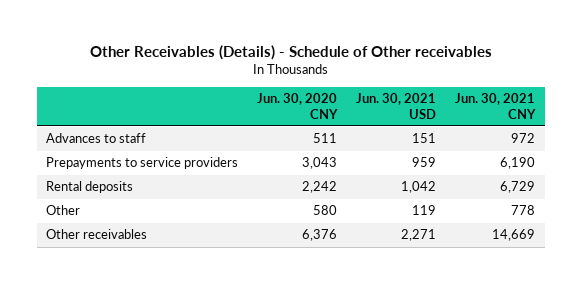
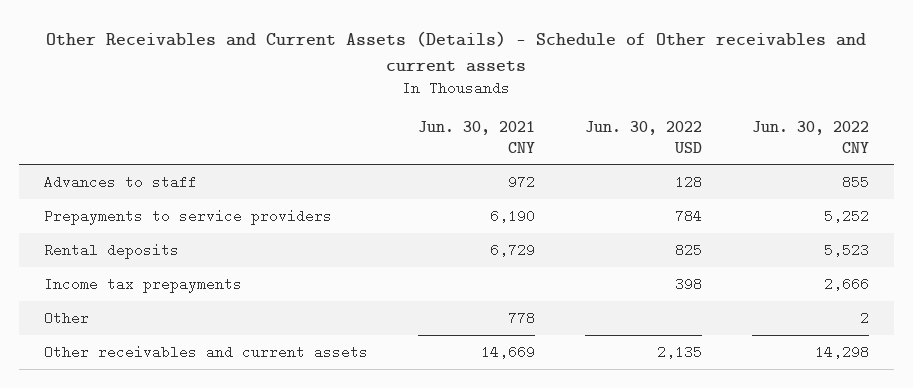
- Other Receivables (Details) - Schedule of Other receivables
+ Other Receivables and Current Assets (Details) - Schedule of Other receivables and current assets
- | Jun. 30, 2020 CNY | Jun. 30, 2021 USD | Jun. 30, 2021 CNY
+ | Jun. 30, 2021 CNY | Jun. 30, 2022 USD | Jun. 30, 2022 CNY
+ Income tax prepayments | | 398 | 2,666
- Other receivables | 6,376 | 2,271 | 14,669
+ Other receivables and current assets | 14,669 | 2,135 | 14,298

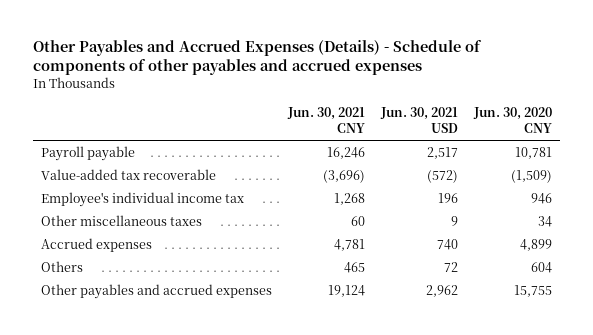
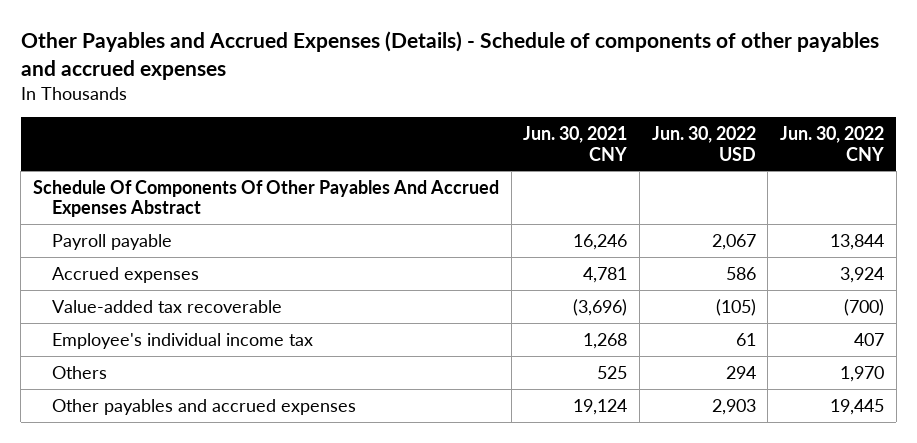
- | Jun. 30, 2021 CNY | Jun. 30, 2021 USD | Jun. 30, 2020 CNY
+ | Jun. 30, 2021 CNY | Jun. 30, 2022 USD | Jun. 30, 2022 CNY
+ Schedule Of Components Of Other Payables And Accrued Expenses Abstract
moved up: Accrued expenses | 4,781 | 586 | 3,924
- Other miscellaneous taxes | 60 | 9 | 34
- Others | 465 | 72 | 604
+ Others | 525 | 294 | 1,970

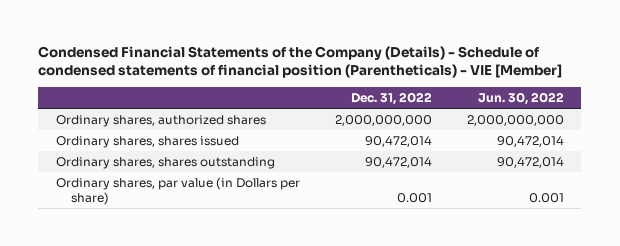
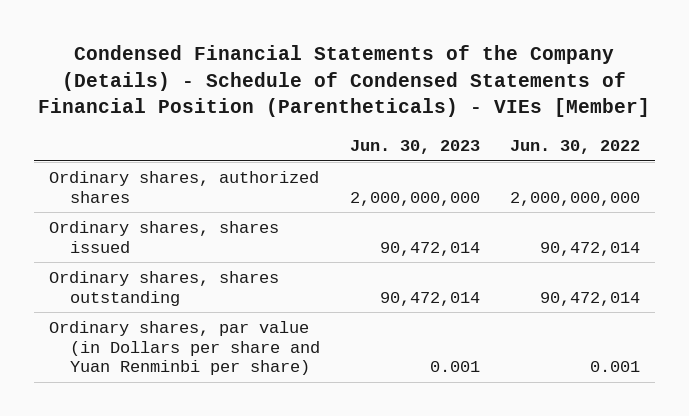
- Condensed Financial Statements of the Company (Details) - Schedule of condensed statements of financial position (Parentheticals) - VIE [Member]
+ Condensed Financial Statements of the Company (Details) - Schedule of Condensed Statements of Financial Position (Parentheticals) - VIEs [Member]
- | Dec. 31, 2022 | Jun. 30, 2022
+ | Jun. 30, 2023 | Jun. 30, 2022
- Ordinary shares, par value (in Dollars per share) | 0.001 | 0.001
+ Ordinary shares, par value (in Dollars per share and Yuan Renminbi per share) | 0.001 | 0.001

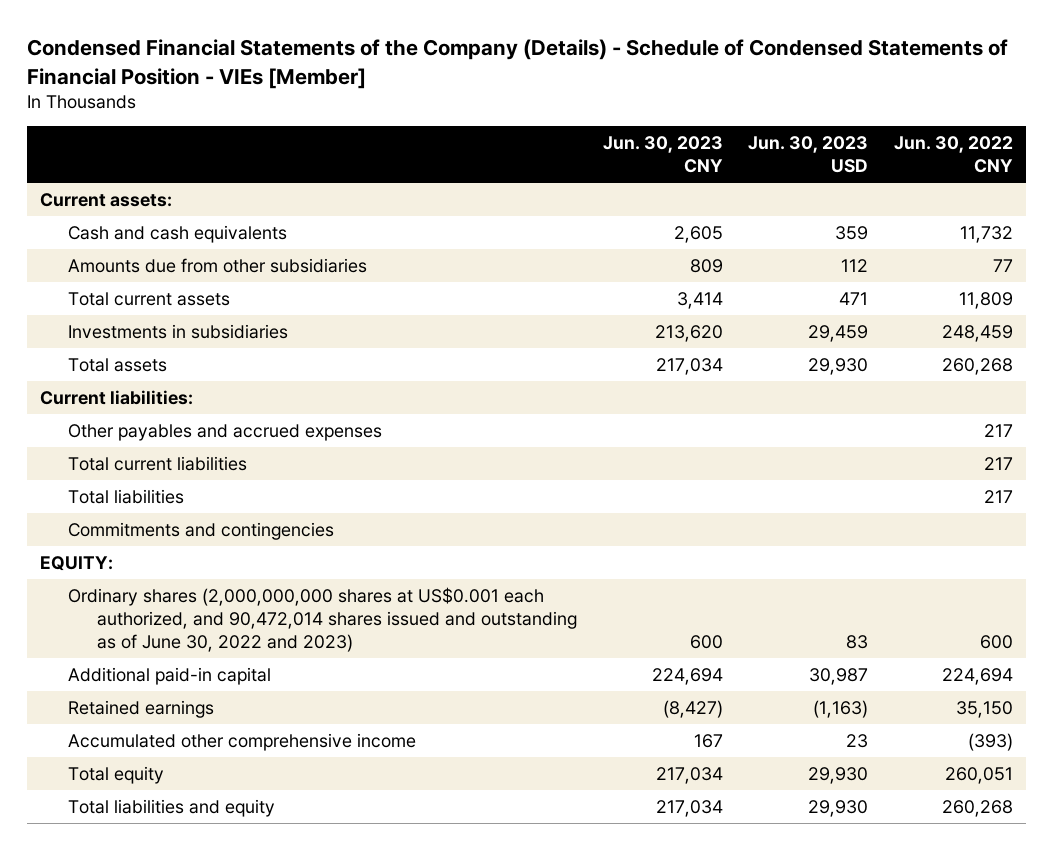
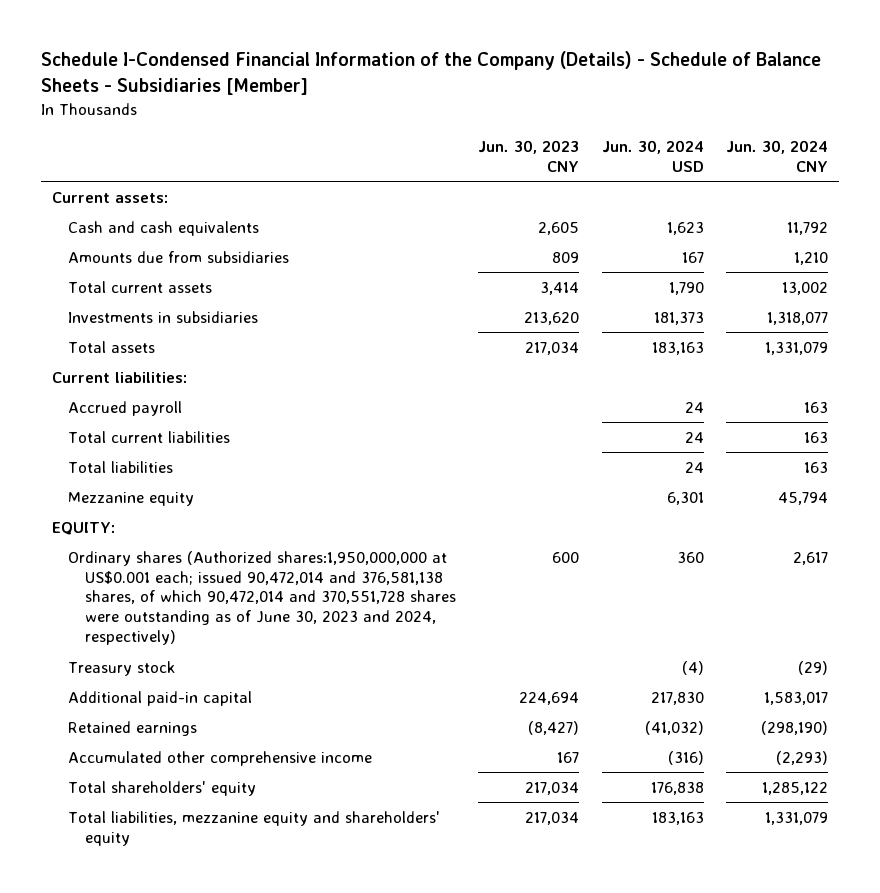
- Condensed Financial Statements of the Company (Details) - Schedule of Condensed Statements of Financial Position - VIEs [Member]
+ Schedule I-Condensed Financial Information of the Company (Details) - Schedule of Balance Sheets - Subsidiaries [Member]
- | Jun. 30, 2023 CNY | Jun. 30, 2023 USD | Jun. 30, 2022 CNY
+ | Jun. 30, 2023 CNY | Jun. 30, 2024 USD | Jun. 30, 2024 CNY
- Amounts due from other subsidiaries | 809 | 112 | 77
+ Amounts due from subsidiaries | 809 | 167 | 1,210
- Other payables and accrued expenses | | | 217
+ Accrued payroll | | 24 | 163
- Commitments and contingencies
+ Mezzanine equity | | 6,301 | 45,794
- Ordinary shares (2,000,000,000 shares at US$0.001 each authorized, and 90,472,014 shares issued and outstanding as of June 30, 2022 and 2023) | 600 | 83 | 600
+ Ordinary shares (Authorized shares:1,950,000,000 at US$0.001 each; issued 90,472,014 and 376,581,138 shares, of which 90,472,014 and 370,551,728 shares were outstanding as of June 30, 2023 and 2024, respectively) | 600 | 360 | 2,617
+ Treasury stock | | (4) | (29)
- Total equity | 217,034 | 29,930 | 260,051
- Total liabilities and equity | 217,034 | 29,930 | 260,268
+ Total shareholders' equity | 217,034 | 176,838 | 1,285,122
+ Total liabilities, mezzanine equity and shareholders' equity | 217,034 | 183,163 | 1,331,079

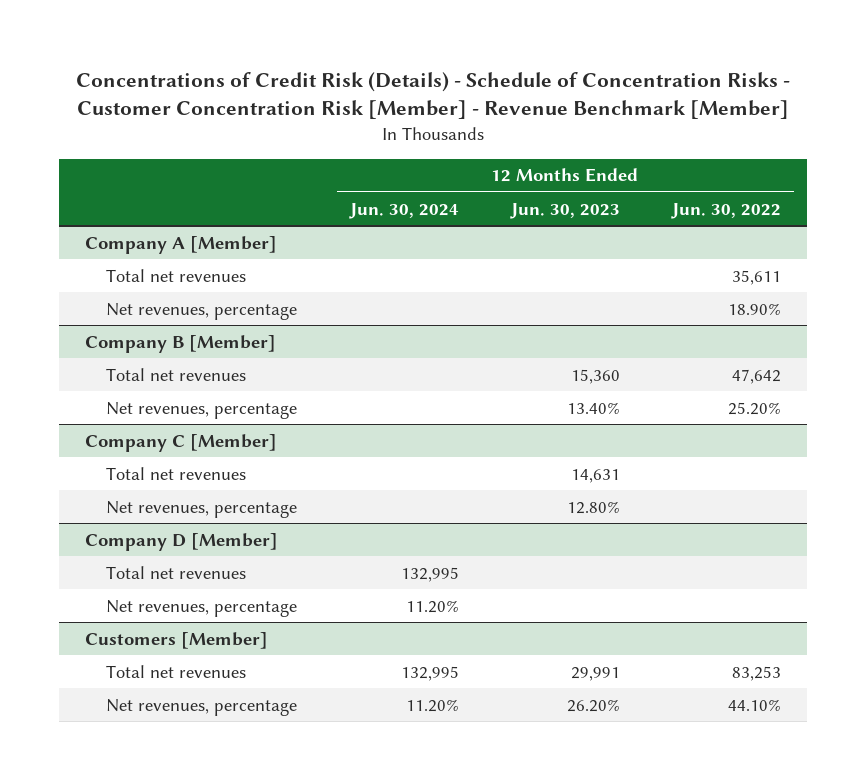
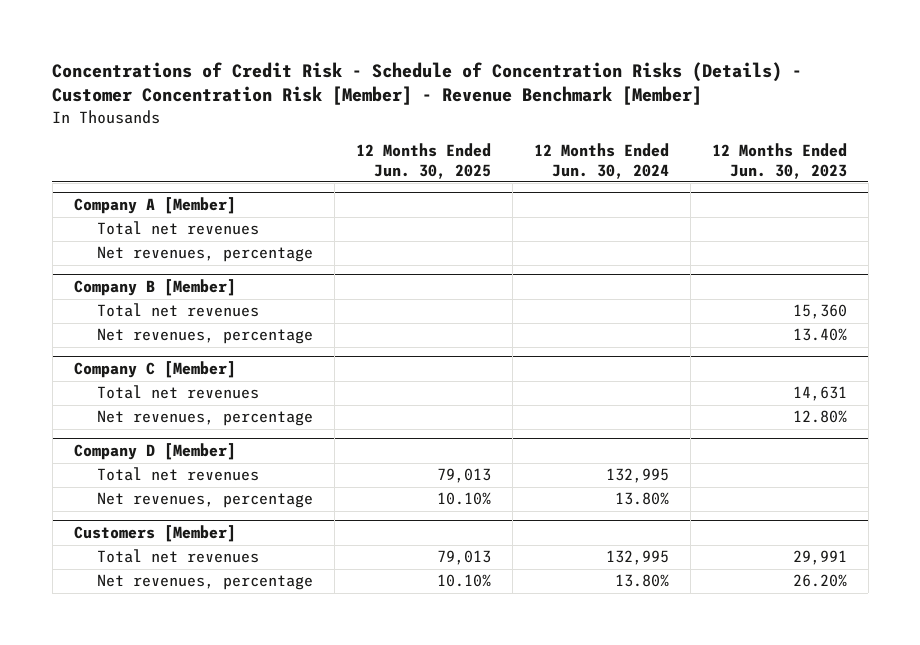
- Concentrations of Credit Risk (Details) - Schedule of Concentration Risks - Customer Concentration Risk [Member] - Revenue Benchmark [Member]
+ Concentrations of Credit Risk - Schedule of Concentration Risks (Details) - Customer Concentration Risk [Member] - Revenue Benchmark [Member]
- | 12 Months Ended Jun. 30, 2024 | 12 Months Ended Jun. 30, 2023 | 12 Months Ended Jun. 30, 2022
+ | 12 Months Ended Jun. 30, 2025 | 12 Months Ended Jun. 30, 2024 | 12 Months Ended Jun. 30, 2023
@ Company D [Member]
- Net revenues, percentage | 11.20% | |
+ Net revenues, percentage | 10.10% | 13.80% |
@ Customers [Member]
- Net revenues, percentage | 11.20% | 26.20% | 44.10%
+ Net revenues, percentage | 10.10% | 13.80% | 26.20%

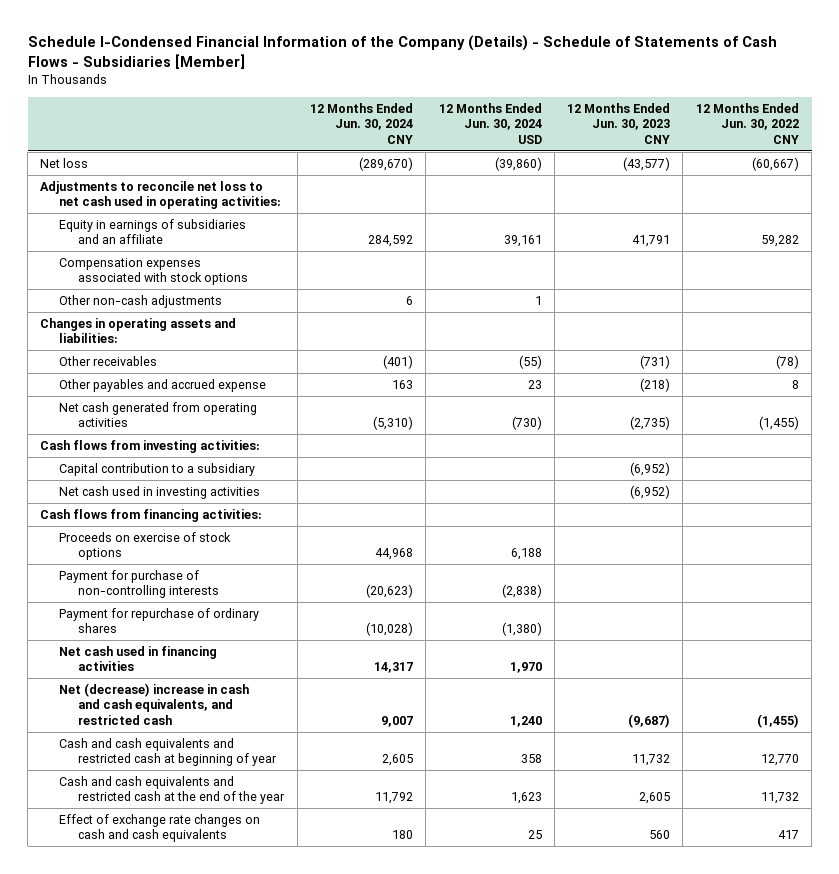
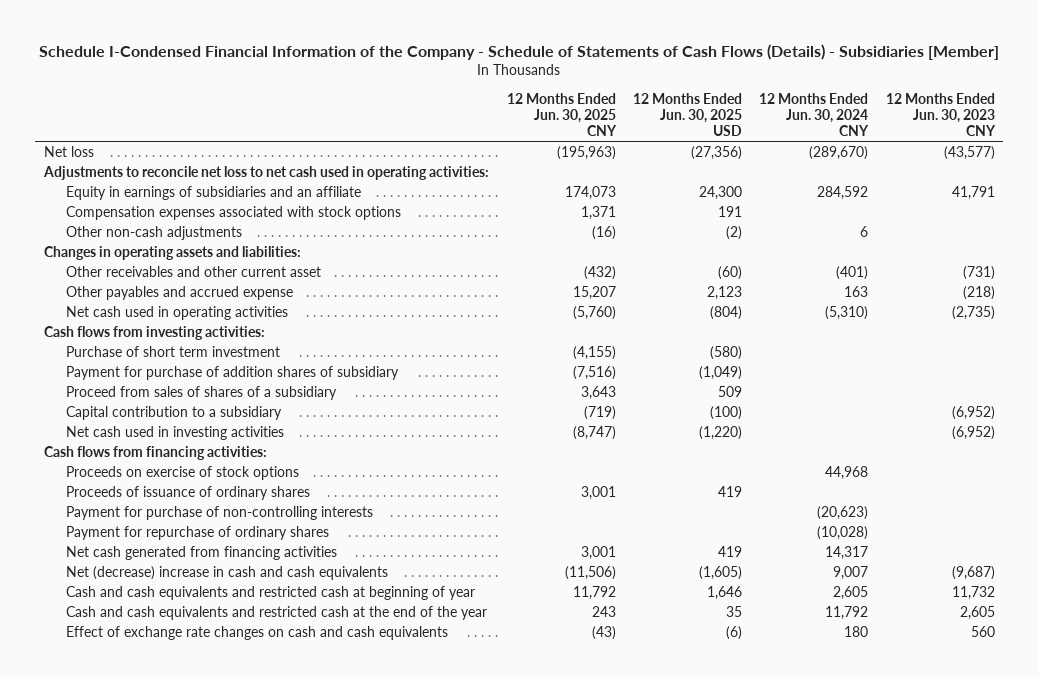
- Schedule I-Condensed Financial Information of the Company (Details) - Schedule of Statements of Cash Flows - Subsidiaries [Member]
+ Schedule I-Condensed Financial Information of the Company - Schedule of Statements of Cash Flows (Details) - Subsidiaries [Member]
- | 12 Months Ended Jun. 30, 2024 CNY | 12 Months Ended Jun. 30, 2024 USD | 12 Months Ended Jun. 30, 2023 CNY | 12 Months Ended Jun. 30, 2022 CNY
+ | 12 Months Ended Jun. 30, 2025 CNY | 12 Months Ended Jun. 30, 2025 USD | 12 Months Ended Jun. 30, 2024 CNY | 12 Months Ended Jun. 30, 2023 CNY
- Other receivables | (401) | (55) | (731) | (78)
+ Other receivables and other current asset | (432) | (60) | (401) | (731)
- Net cash generated from operating activities | (5,310) | (730) | (2,735) | (1,455)
+ Net cash used in operating activities | (5,760) | (804) | (5,310) | (2,735)
+ Purchase of short term investment | (4,155) | (580) | |
+ Payment for purchase of addition shares of subsidiary | (7,516) | (1,049) | |
+ Proceed from sales of shares of a subsidiary | 3,643 | 509 | |
+ Proceeds of issuance of ordinary shares | 3,001 | 419 | |
- Net cash used in financing activities | 14,317 | 1,970 | |
- Net (decrease) increase in cash and cash equivalents, and restricted cash | 9,007 | 1,240 | (9,687) | (1,455)
+ Net cash generated from financing activities | 3,001 | 419 | 14,317 |
+ Net (decrease) increase in cash and cash equivalents | (11,506) | (1,605) | 9,007 | (9,687)

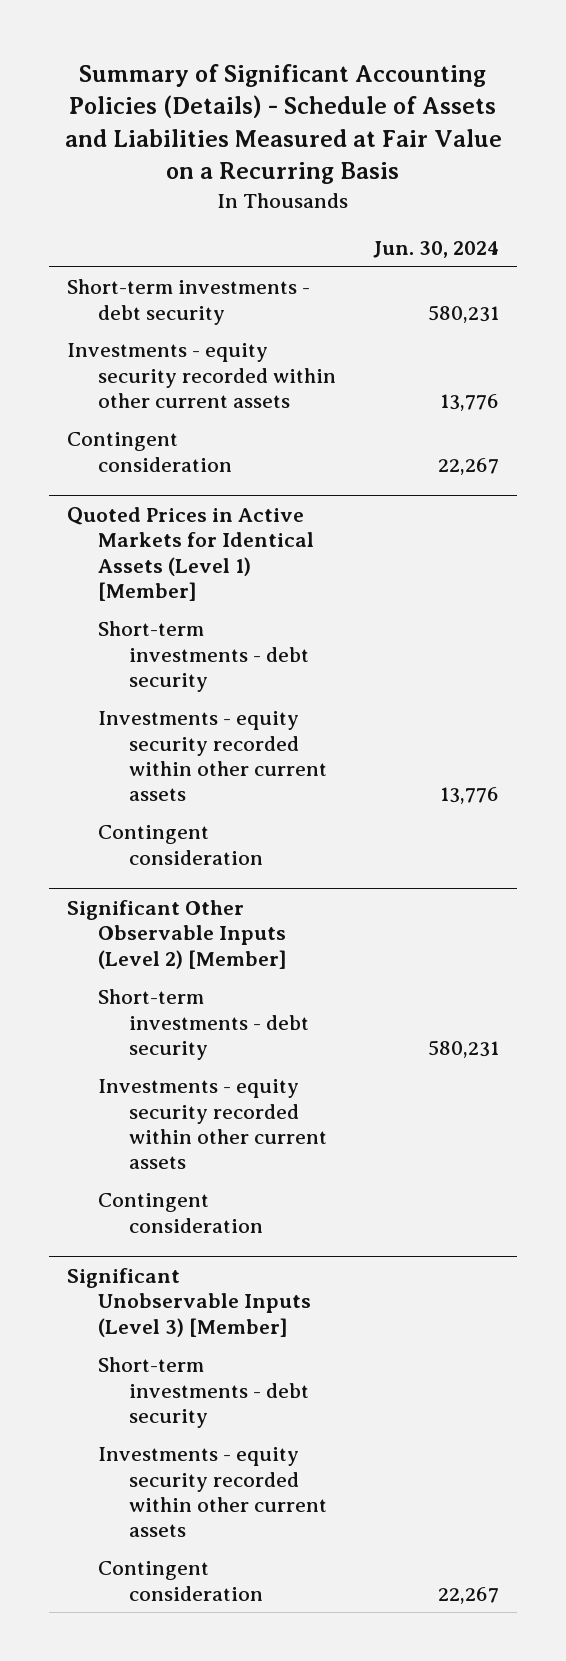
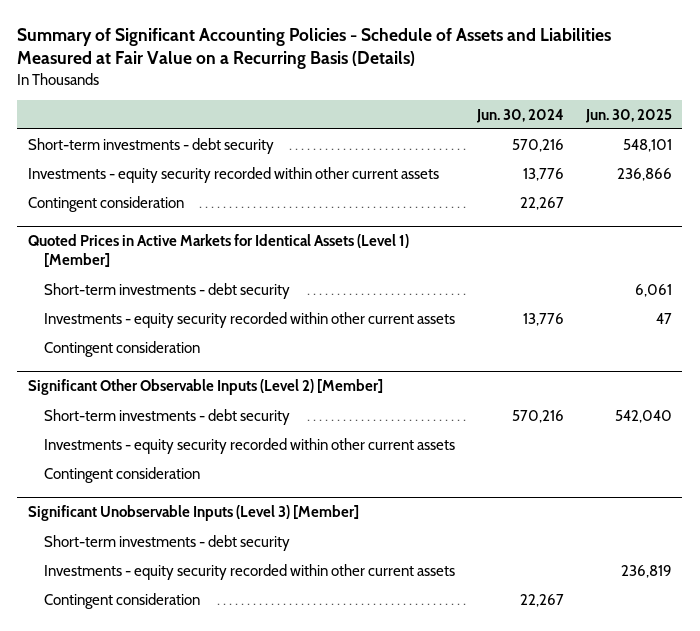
- Summary of Significant Accounting Policies (Details) - Schedule of Assets and Liabilities Measured at Fair Value on a Recurring Basis
+ Summary of Significant Accounting Policies - Schedule of Assets and Liabilities Measured at Fair Value on a Recurring Basis (Details)
- | Jun. 30, 2024
+ | Jun. 30, 2024 | Jun. 30, 2025
- Short-term investments - debt security | 580,231
+ Short-term investments - debt security | 570,216 | 548,101
@ Significant Other Observable Inputs (Level 2) [Member]
- Short-term investments - debt security | 580,231
+ Short-term investments - debt security | 570,216 | 542,040

